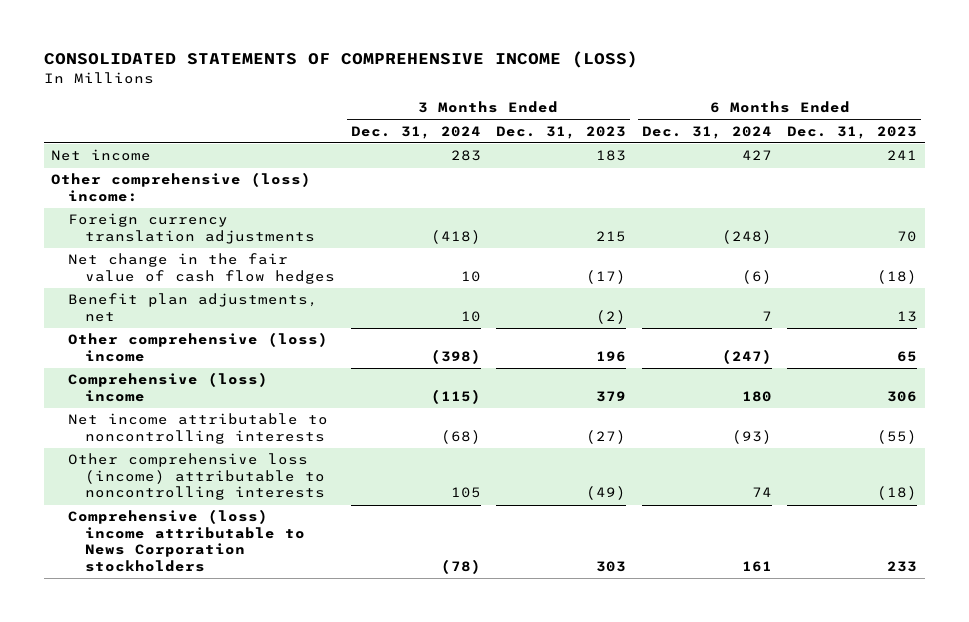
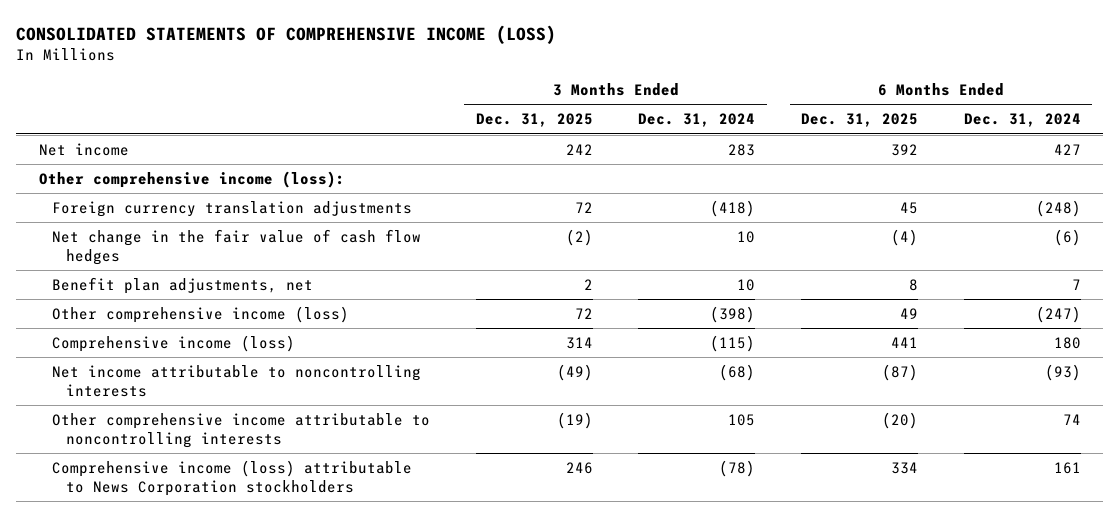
- | 3 Months Ended Dec. 31, 2024 | 3 Months Ended Dec. 31, 2023 | 6 Months Ended Dec. 31, 2024 | 6 Months Ended Dec. 31, 2023
+ | 3 Months Ended Dec. 31, 2025 | 3 Months Ended Dec. 31, 2024 | 6 Months Ended Dec. 31, 2025 | 6 Months Ended Dec. 31, 2024
- Other comprehensive (loss) income:
+ Other comprehensive income (loss):
- Other comprehensive (loss) income | (398) | 196 | (247) | 65
- Comprehensive (loss) income | (115) | 379 | 180 | 306
+ Other comprehensive income (loss) | 72 | (398) | 49 | (247)
+ Comprehensive income (loss) | 314 | (115) | 441 | 180
- Other comprehensive loss (income) attributable to noncontrolling interests | 105 | (49) | 74 | (18)
- Comprehensive (loss) income attributable to News Corporation stockholders | (78) | 303 | 161 | 233
+ Other comprehensive income attributable to noncontrolling interests | (19) | 105 | (20) | 74
+ Comprehensive income (loss) attributable to News Corporation stockholders | 246 | (78) | 334 | 161

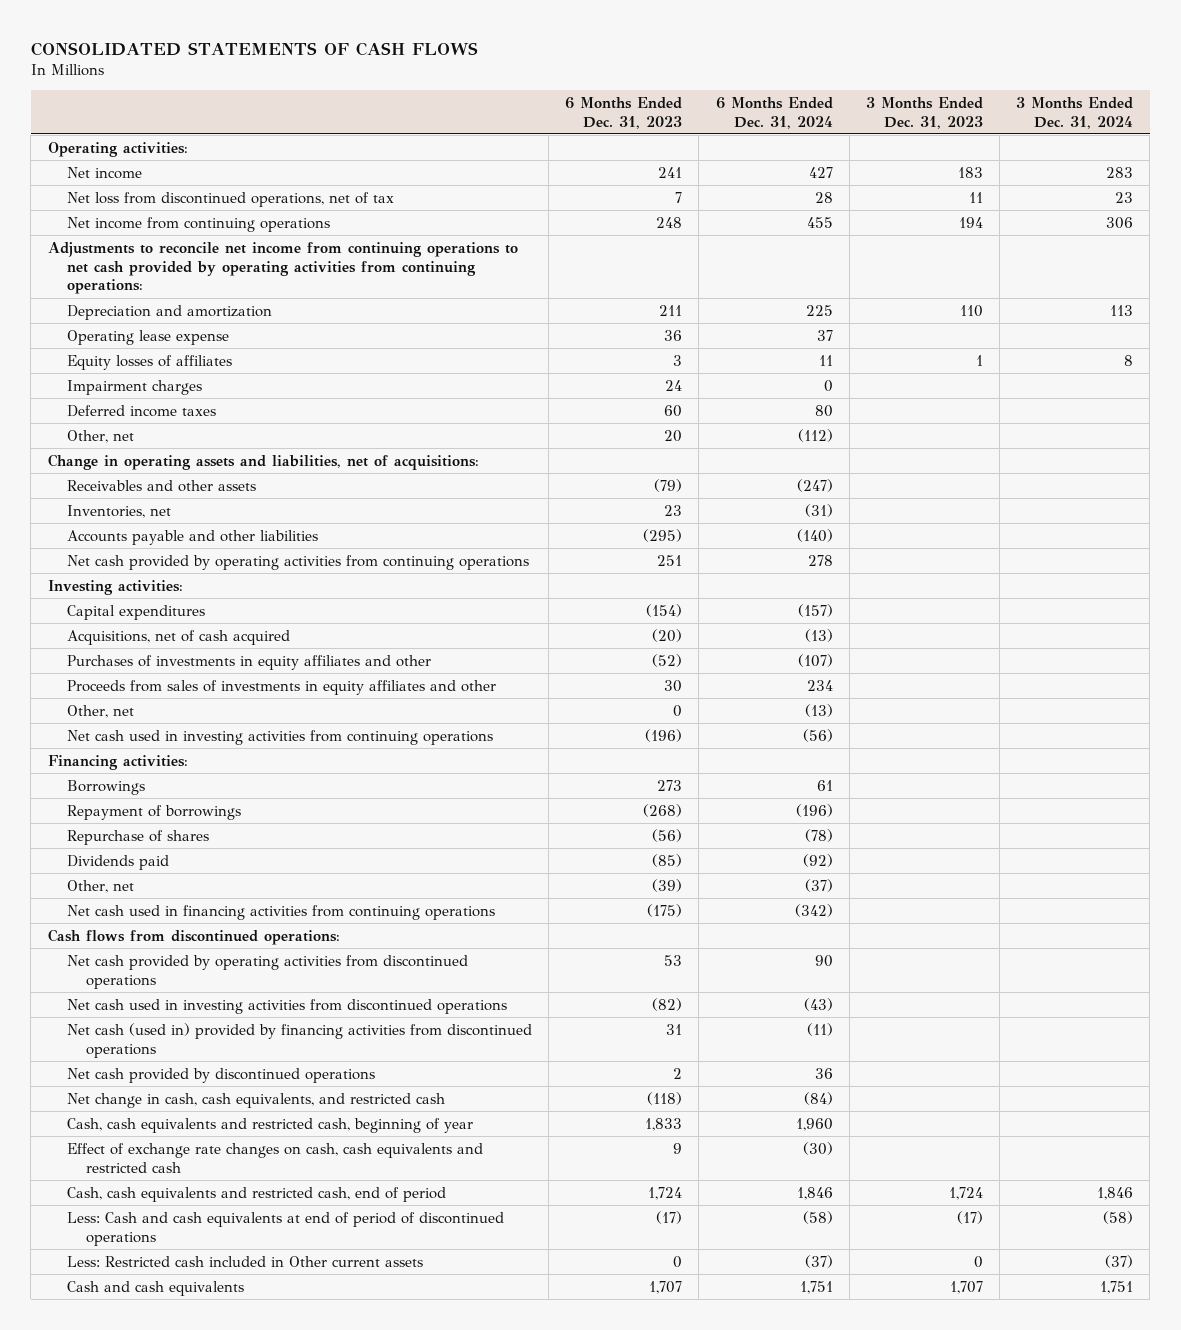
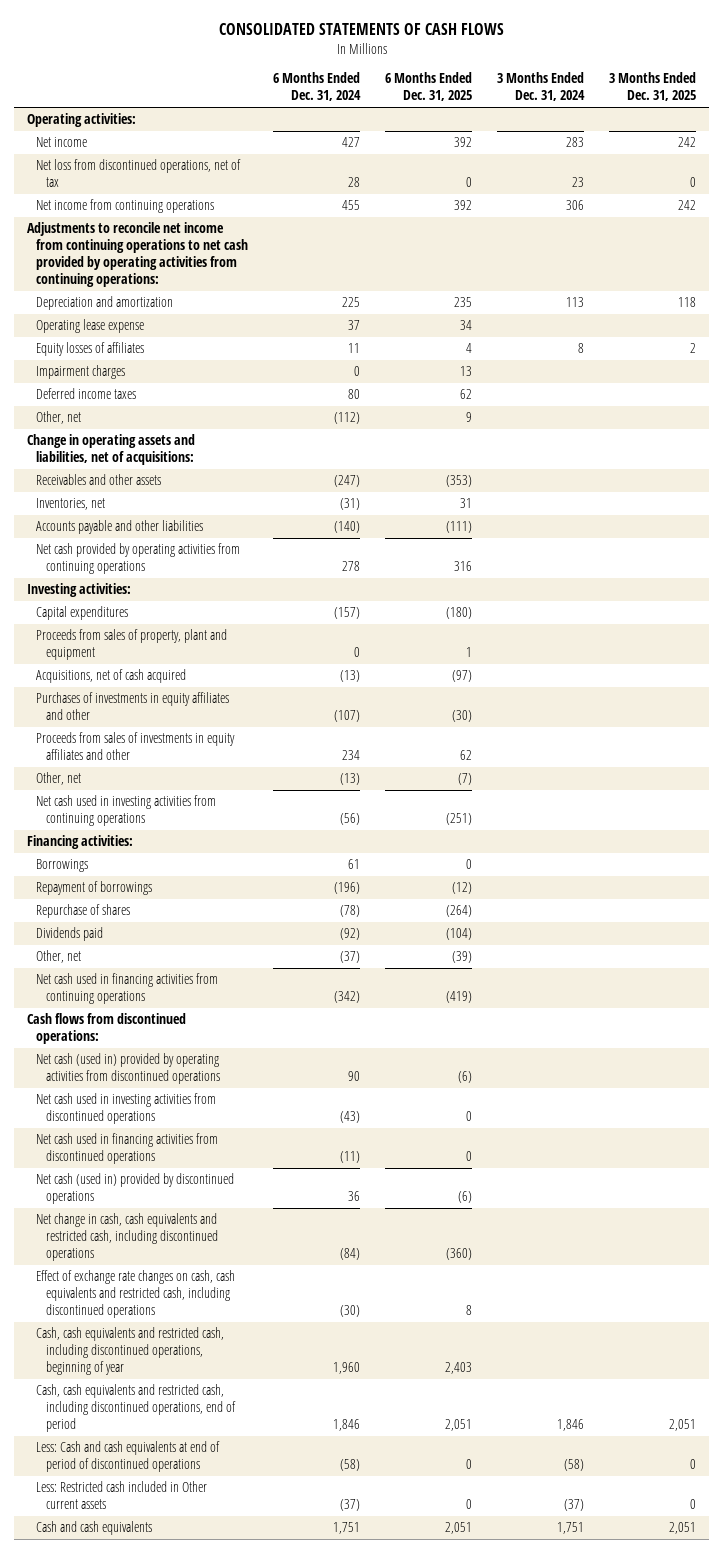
- | 6 Months Ended Dec. 31, 2023 | 6 Months Ended Dec. 31, 2024 | 3 Months Ended Dec. 31, 2023 | 3 Months Ended Dec. 31, 2024
+ | 6 Months Ended Dec. 31, 2024 | 6 Months Ended Dec. 31, 2025 | 3 Months Ended Dec. 31, 2024 | 3 Months Ended Dec. 31, 2025
+ Proceeds from sales of property, plant and equipment | 0 | 1 | |
- Net cash provided by operating activities from discontinued operations | 53 | 90 | |
+ Net cash (used in) provided by operating activities from discontinued operations | 90 | (6) | |
- Net cash (used in) provided by financing activities from discontinued operations | 31 | (11) | |
- Net cash provided by discontinued operations | 2 | 36 | |
- Net change in cash, cash equivalents, and restricted cash | (118) | (84) | |
- Cash, cash equivalents and restricted cash, beginning of year | 1,833 | 1,960 | |
- Effect of exchange rate changes on cash, cash equivalents and restricted cash | 9 | (30) | |
- Cash, cash equivalents and restricted cash, end of period | 1,724 | 1,846 | 1,724 | 1,846
+ Net cash used in financing activities from discontinued operations | (11) | 0 | |
+ Net cash (used in) provided by discontinued operations | 36 | (6) | |
+ Net change in cash, cash equivalents and restricted cash, including discontinued operations | (84) | (360) | |
+ Effect of exchange rate changes on cash, cash equivalents and restricted cash, including discontinued operations | (30) | 8 | |
+ Cash, cash equivalents and restricted cash, including discontinued operations, beginning of year | 1,960 | 2,403 | |
+ Cash, cash equivalents and restricted cash, including discontinued operations, end of period | 1,846 | 2,051 | 1,846 | 2,051

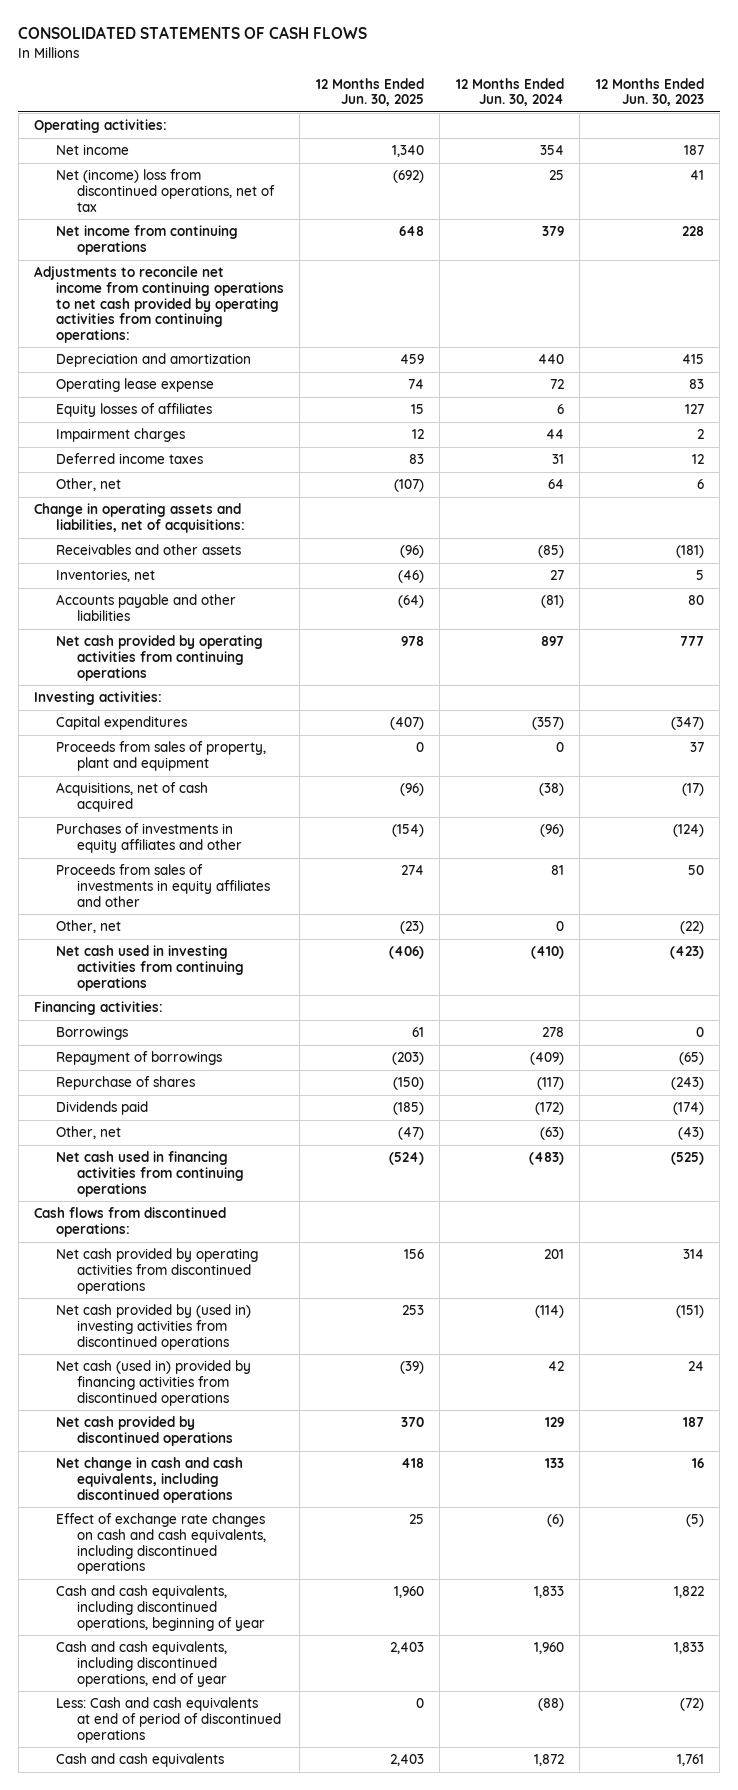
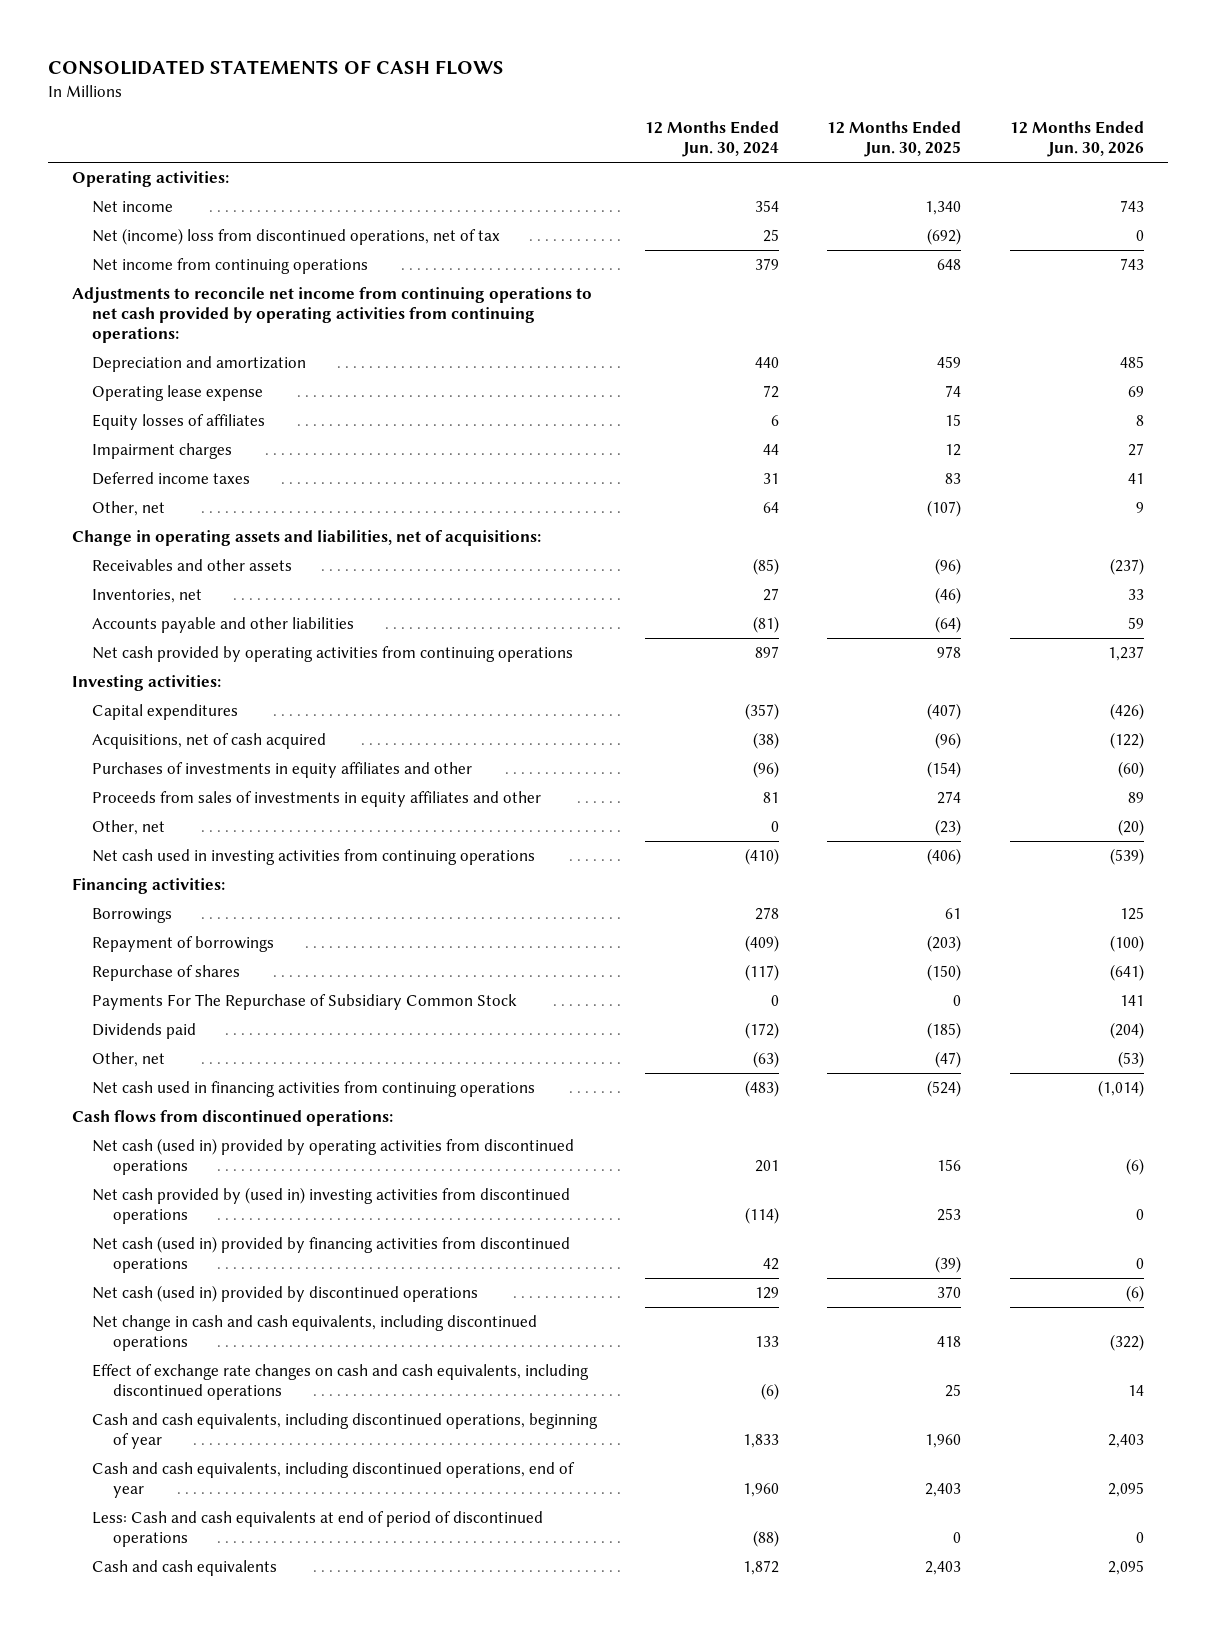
- | 12 Months Ended Jun. 30, 2025 | 12 Months Ended Jun. 30, 2024 | 12 Months Ended Jun. 30, 2023
+ | 12 Months Ended Jun. 30, 2024 | 12 Months Ended Jun. 30, 2025 | 12 Months Ended Jun. 30, 2026
- Proceeds from sales of property, plant and equipment | 0 | 0 | 37
+ Payments For The Repurchase of Subsidiary Common Stock | 0 | 0 | 141
- Net cash provided by operating activities from discontinued operations | 156 | 201 | 314
+ Net cash (used in) provided by operating activities from discontinued operations | 201 | 156 | (6)
- Net cash provided by discontinued operations | 370 | 129 | 187
+ Net cash (used in) provided by discontinued operations | 129 | 370 | (6)

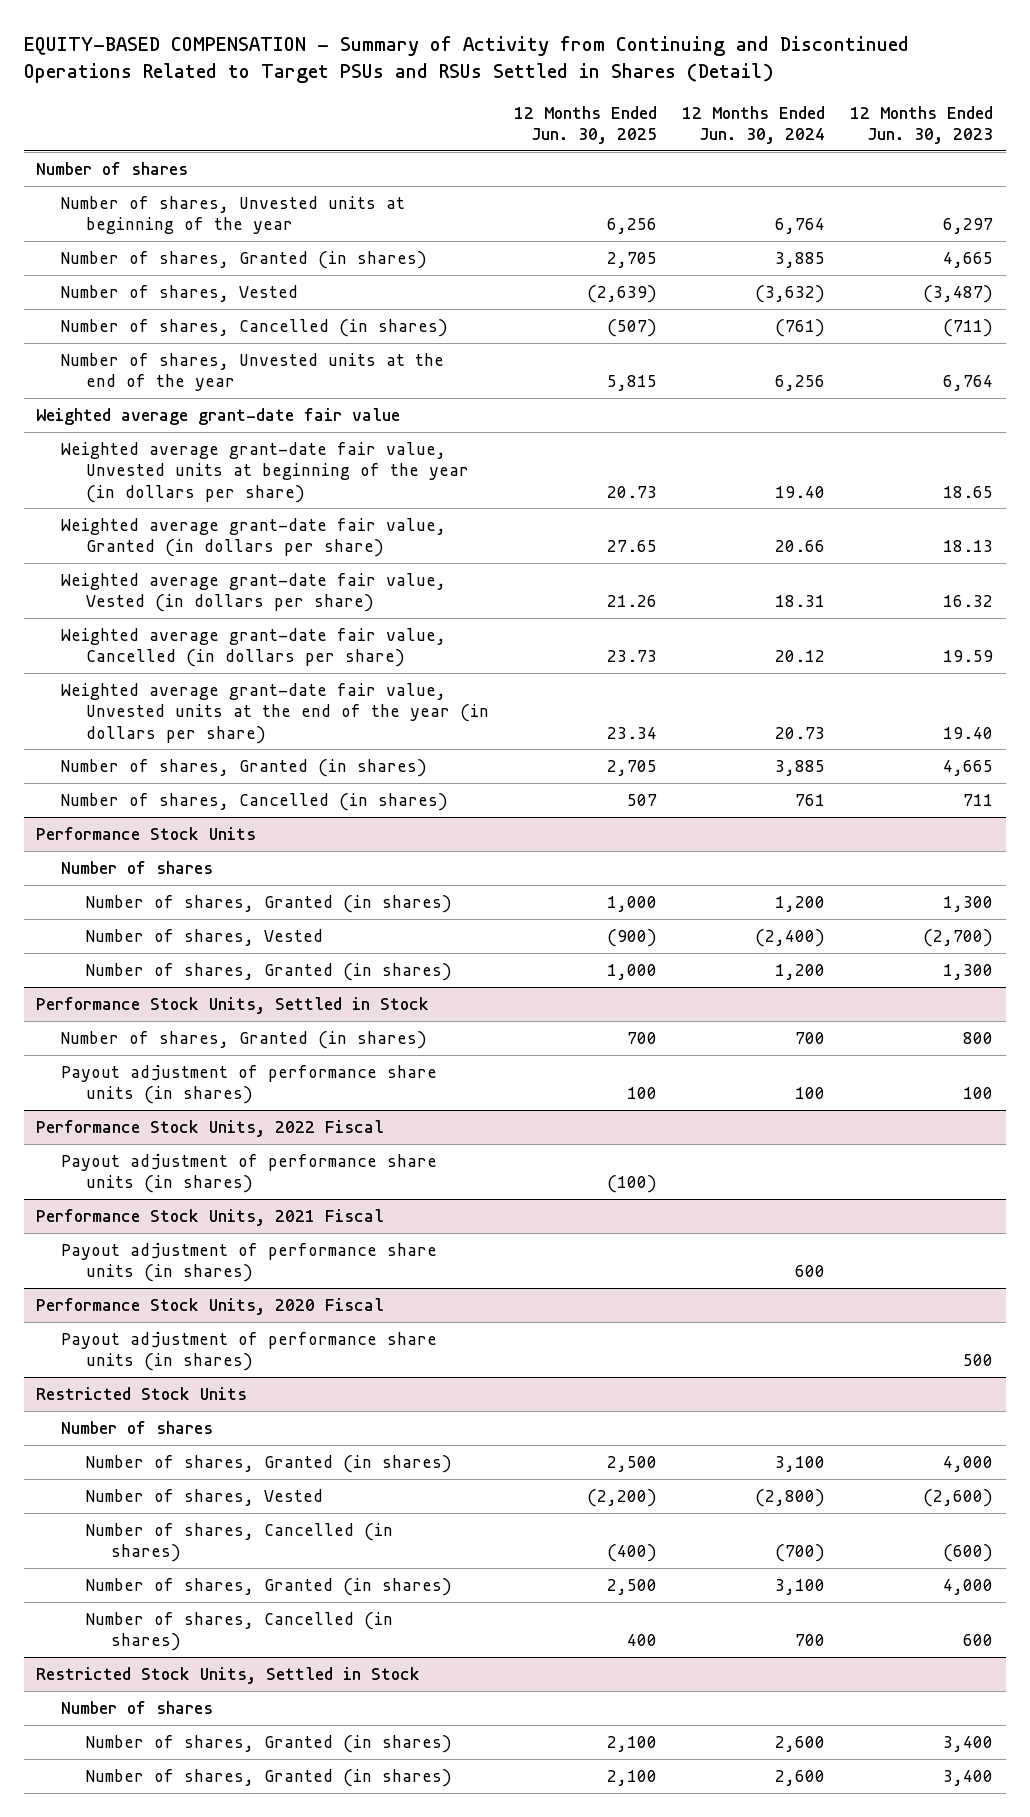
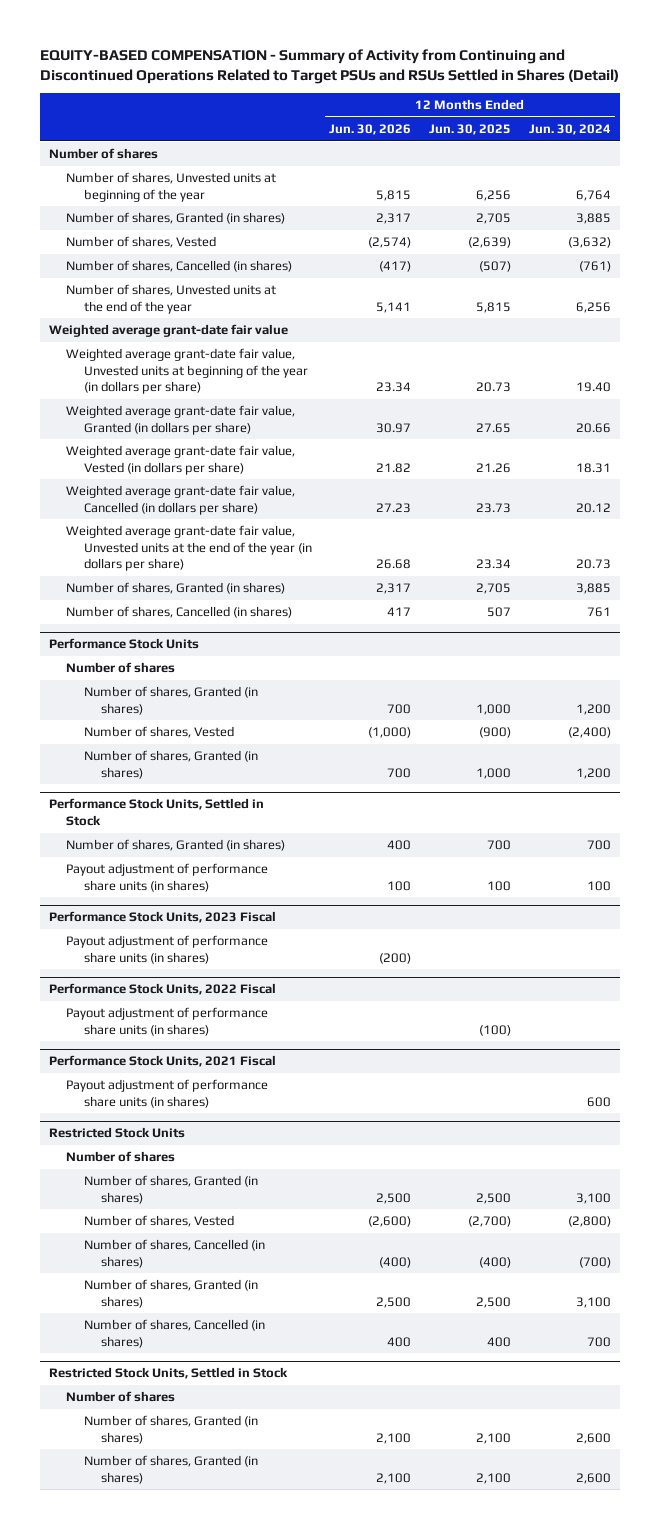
- | 12 Months Ended Jun. 30, 2025 | 12 Months Ended Jun. 30, 2024 | 12 Months Ended Jun. 30, 2023
+ | 12 Months Ended Jun. 30, 2026 | 12 Months Ended Jun. 30, 2025 | 12 Months Ended Jun. 30, 2024
+ Performance Stock Units, 2023 Fiscal
+ Payout adjustment of performance share units (in shares) | (200) | |
- Performance Stock Units, 2020 Fiscal
- Payout adjustment of performance share units (in shares) | | | 500
@ Restricted Stock Units
- Number of shares, Vested | (2,200) | (2,800) | (2,600)
+ Number of shares, Vested | (2,600) | (2,700) | (2,800)

